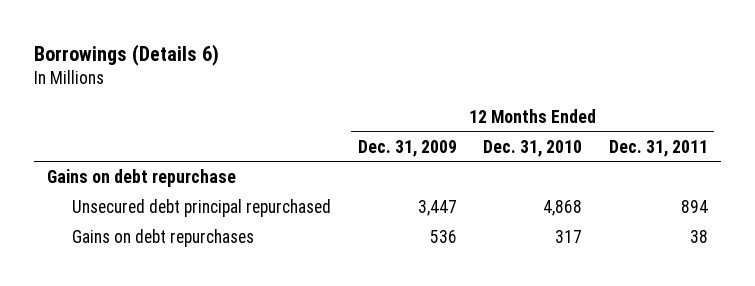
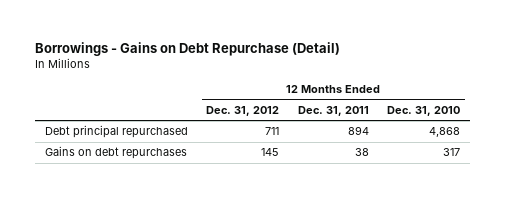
- Borrowings (Details 6)
+ Borrowings - Gains on Debt Repurchase (Detail)
- | 12 Months Ended Dec. 31, 2009 | 12 Months Ended Dec. 31, 2010 | 12 Months Ended Dec. 31, 2011
+ | 12 Months Ended Dec. 31, 2012 | 12 Months Ended Dec. 31, 2011 | 12 Months Ended Dec. 31, 2010
- Gains on debt repurchase
- Unsecured debt principal repurchased | 3,447 | 4,868 | 894
+ Debt principal repurchased | 711 | 894 | 4,868

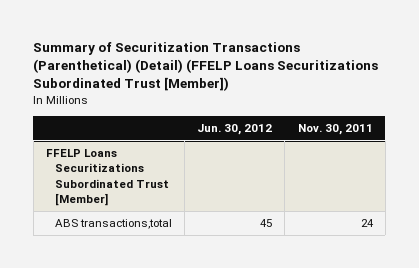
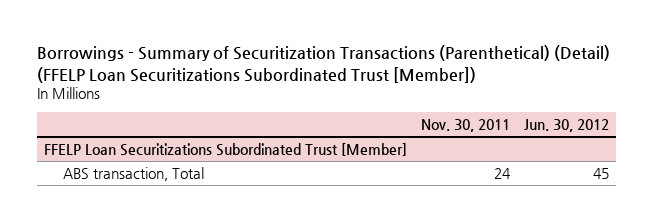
- Summary of Securitization Transactions (Parenthetical) (Detail) (FFELP Loans Securitizations Subordinated Trust [Member])
+ Borrowings - Summary of Securitization Transactions (Parenthetical) (Detail) (FFELP Loan Securitizations Subordinated Trust [Member])
- | Jun. 30, 2012 | Nov. 30, 2011
+ | Nov. 30, 2011 | Jun. 30, 2012
- FFELP Loans Securitizations Subordinated Trust [Member]
- ABS transactions,total | 45 | 24
+ FFELP Loan Securitizations Subordinated Trust [Member]
+ ABS transaction, Total | 24 | 45

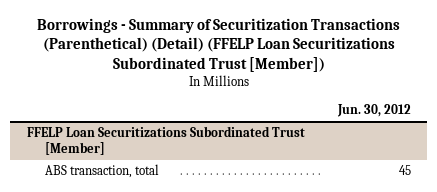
- | Nov. 30, 2011 | Jun. 30, 2012
+ | Jun. 30, 2012
@ FFELP Loan Securitizations Subordinated Trust [Member]
- ABS transaction, Total | 24 | 45
+ ABS transaction, total | 45

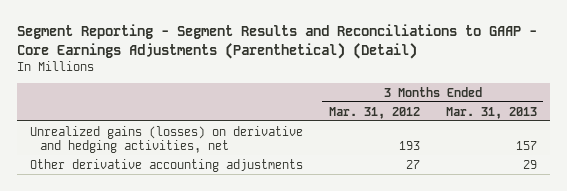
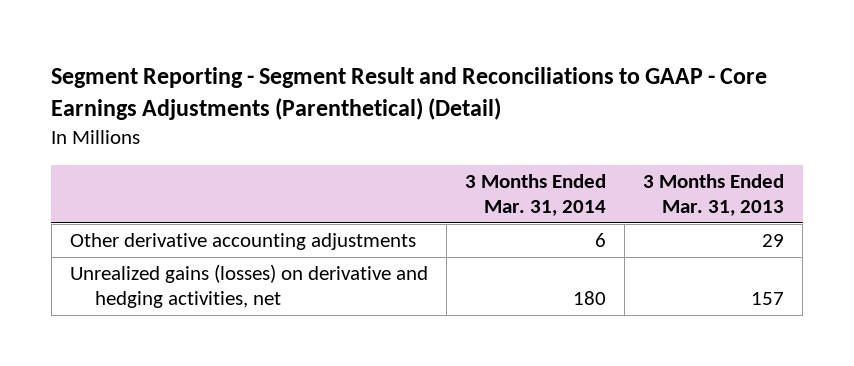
- Segment Reporting - Segment Results and Reconciliations to GAAP - Core Earnings Adjustments (Parenthetical) (Detail)
+ Segment Reporting - Segment Result and Reconciliations to GAAP - Core Earnings Adjustments (Parenthetical) (Detail)
- | 3 Months Ended Mar. 31, 2012 | 3 Months Ended Mar. 31, 2013
+ | 3 Months Ended Mar. 31, 2014 | 3 Months Ended Mar. 31, 2013
moved down: Unrealized gains (losses) on derivative and hedging activities, net | 180 | 157

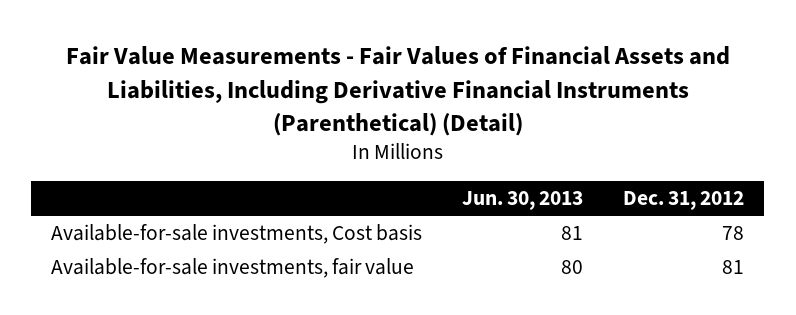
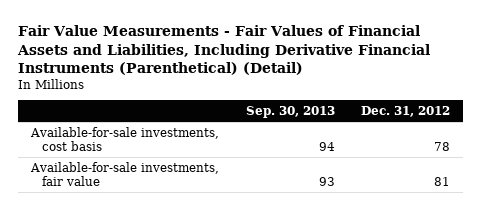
- | Jun. 30, 2013 | Dec. 31, 2012
+ | Sep. 30, 2013 | Dec. 31, 2012
- Available-for-sale investments, Cost basis | 81 | 78
+ Available-for-sale investments, cost basis | 94 | 78

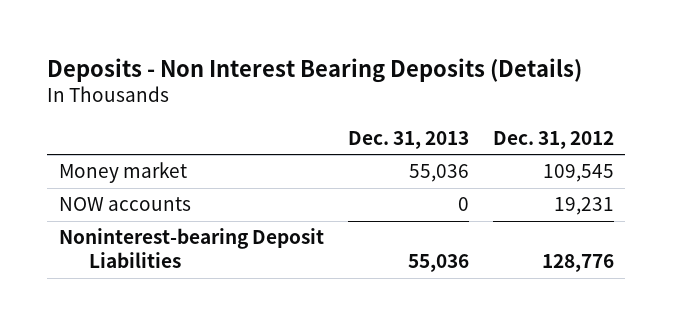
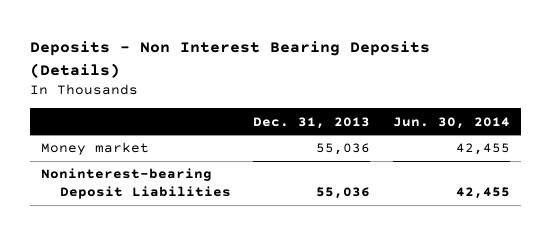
- | Dec. 31, 2013 | Dec. 31, 2012
+ | Dec. 31, 2013 | Jun. 30, 2014
- NOW accounts | 0 | 19,231

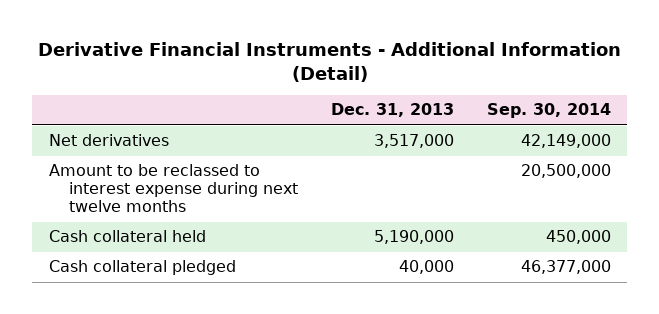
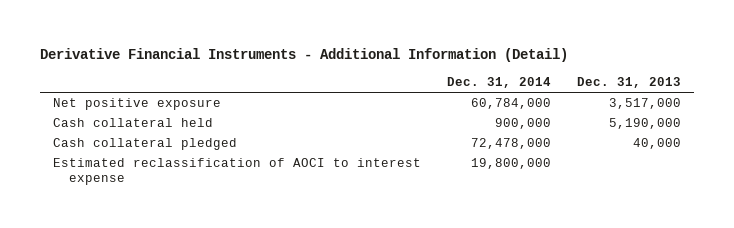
- | Dec. 31, 2013 | Sep. 30, 2014
+ | Dec. 31, 2014 | Dec. 31, 2013
- Net derivatives | 3,517,000 | 42,149,000
- Amount to be reclassed to interest expense during next twelve months | | 20,500,000
+ Net positive exposure | 60,784,000 | 3,517,000
+ Estimated reclassification of AOCI to interest expense | 19,800,000 |

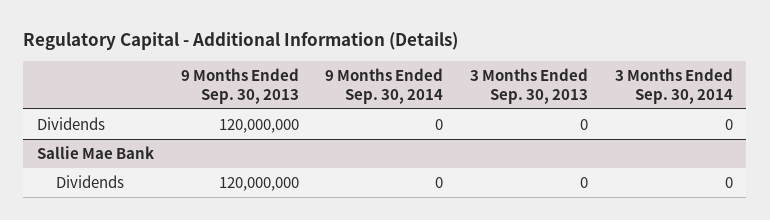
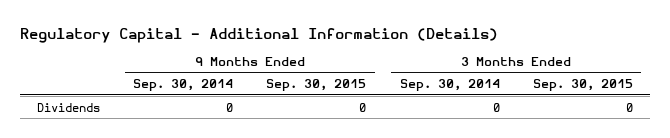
- | 9 Months Ended Sep. 30, 2013 | 9 Months Ended Sep. 30, 2014 | 3 Months Ended Sep. 30, 2013 | 3 Months Ended Sep. 30, 2014
+ | 9 Months Ended Sep. 30, 2014 | 9 Months Ended Sep. 30, 2015 | 3 Months Ended Sep. 30, 2014 | 3 Months Ended Sep. 30, 2015
- Sallie Mae Bank
- Dividends | 120,000,000 | 0 | 0 | 0

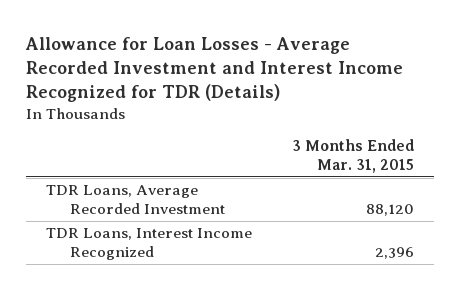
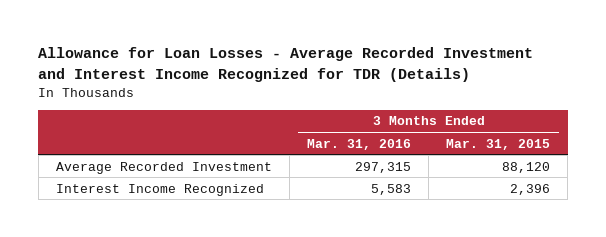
- | 3 Months Ended Mar. 31, 2015
+ | 3 Months Ended Mar. 31, 2016 | 3 Months Ended Mar. 31, 2015
- TDR Loans, Average Recorded Investment | 88,120
- TDR Loans, Interest Income Recognized | 2,396
+ Average Recorded Investment | 297,315 | 88,120
+ Interest Income Recognized | 5,583 | 2,396

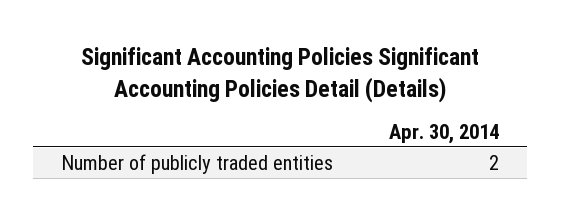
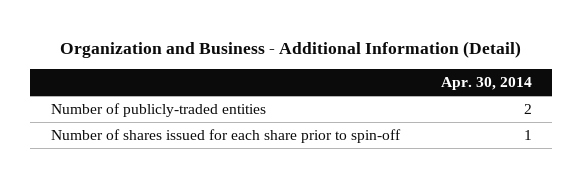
- Significant Accounting Policies Significant Accounting Policies Detail (Details)
+ Organization and Business - Additional Information (Detail)
- Number of publicly traded entities | 2
+ Number of publicly-traded entities | 2
+ Number of shares issued for each share prior to spin-off | 1

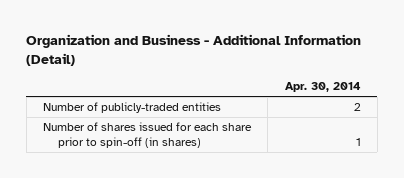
- Number of shares issued for each share prior to spin-off | 1
+ Number of shares issued for each share prior to spin-off (in shares) | 1

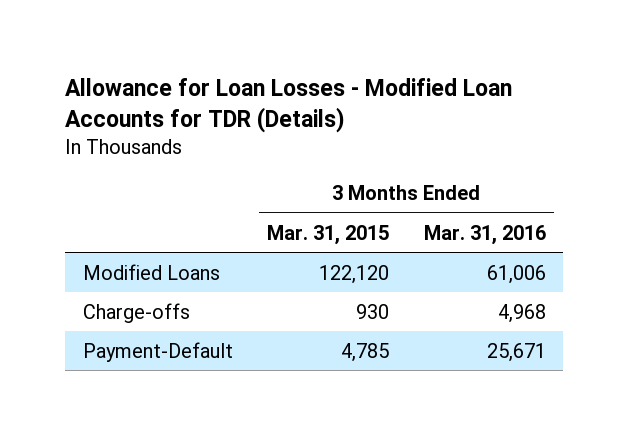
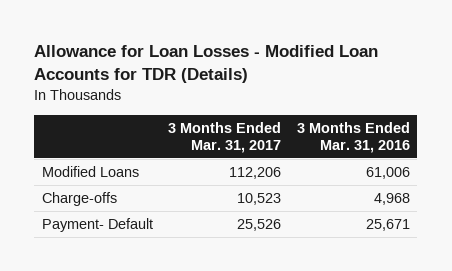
- | 3 Months Ended Mar. 31, 2015 | 3 Months Ended Mar. 31, 2016
+ | 3 Months Ended Mar. 31, 2017 | 3 Months Ended Mar. 31, 2016
- Payment-Default | 4,785 | 25,671
+ Payment- Default | 25,526 | 25,671

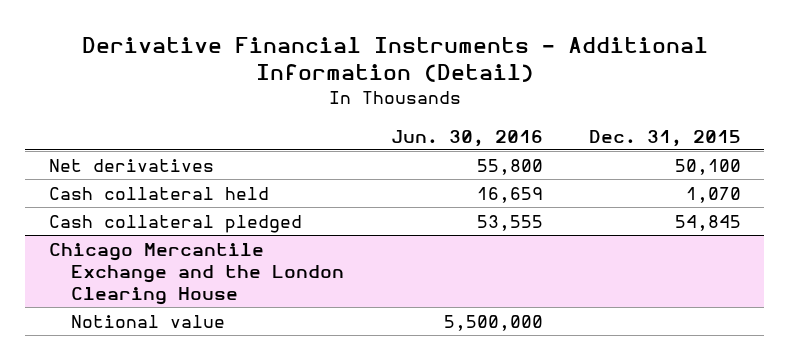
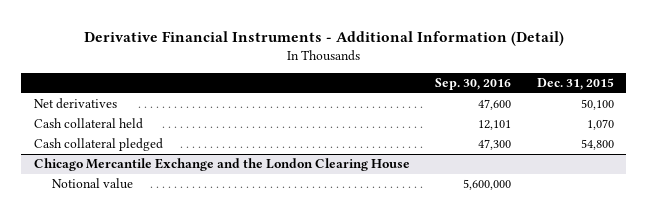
- | Jun. 30, 2016 | Dec. 31, 2015
+ | Sep. 30, 2016 | Dec. 31, 2015
- Cash collateral pledged | 53,555 | 54,845
+ Cash collateral pledged | 47,300 | 54,800

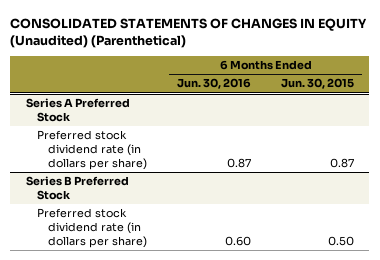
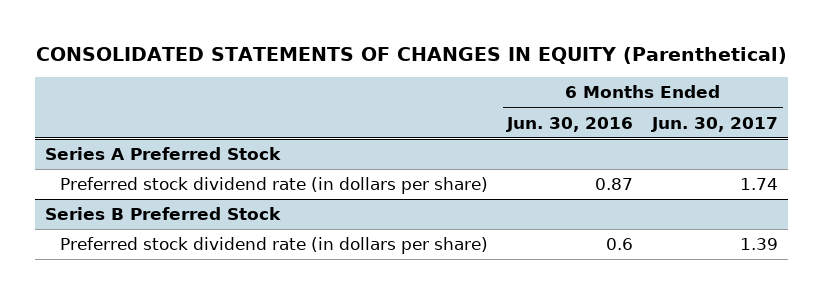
- CONSOLIDATED STATEMENTS OF CHANGES IN EQUITY (Unaudited) (Parenthetical)
+ CONSOLIDATED STATEMENTS OF CHANGES IN EQUITY (Parenthetical)
- | 6 Months Ended Jun. 30, 2016 | 6 Months Ended Jun. 30, 2015
+ | 6 Months Ended Jun. 30, 2016 | 6 Months Ended Jun. 30, 2017
@ Series B Preferred Stock
- Preferred stock dividend rate (in dollars per share) | 0.60 | 0.50
+ Preferred stock dividend rate (in dollars per share) | 0.6 | 1.39

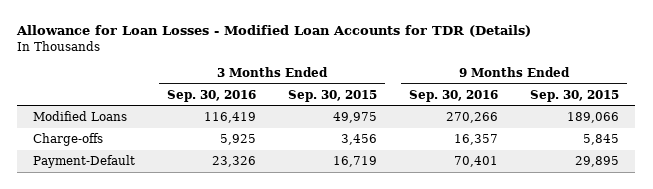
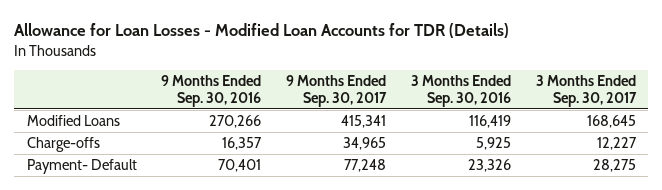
- | 3 Months Ended Sep. 30, 2016 | 3 Months Ended Sep. 30, 2015 | 9 Months Ended Sep. 30, 2016 | 9 Months Ended Sep. 30, 2015
+ | 9 Months Ended Sep. 30, 2016 | 9 Months Ended Sep. 30, 2017 | 3 Months Ended Sep. 30, 2016 | 3 Months Ended Sep. 30, 2017
- Payment-Default | 23,326 | 16,719 | 70,401 | 29,895
+ Payment- Default | 70,401 | 77,248 | 23,326 | 28,275

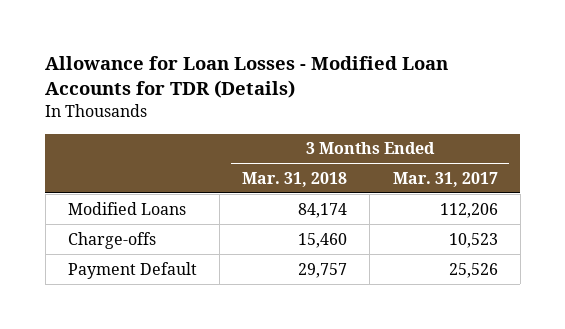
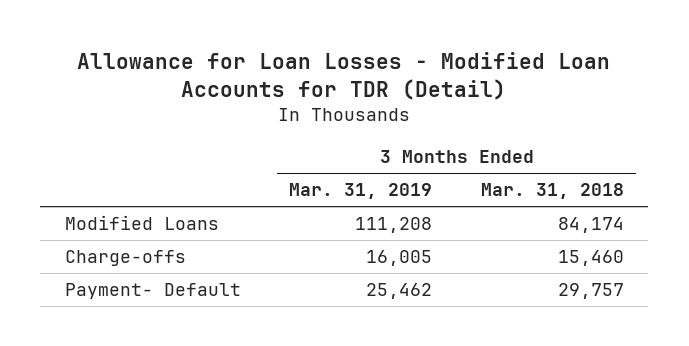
- Allowance for Loan Losses - Modified Loan Accounts for TDR (Details)
+ Allowance for Loan Losses - Modified Loan Accounts for TDR (Detail)
- | 3 Months Ended Mar. 31, 2018 | 3 Months Ended Mar. 31, 2017
+ | 3 Months Ended Mar. 31, 2019 | 3 Months Ended Mar. 31, 2018
- Payment Default | 29,757 | 25,526
+ Payment- Default | 25,462 | 29,757

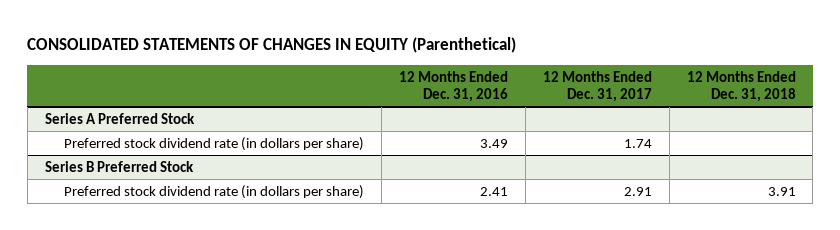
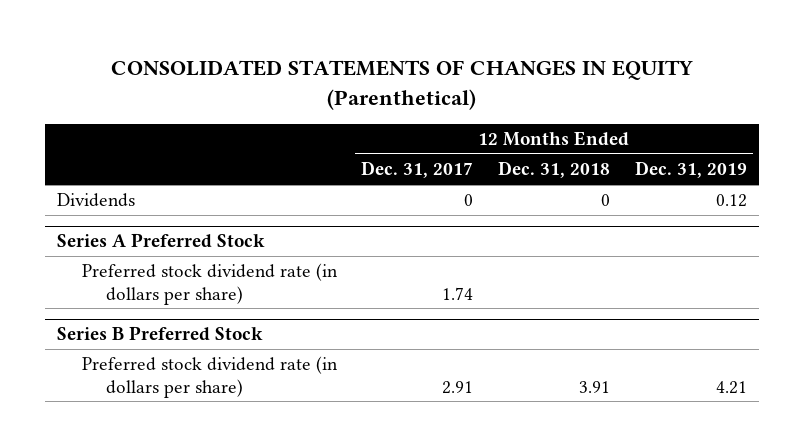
- | 12 Months Ended Dec. 31, 2016 | 12 Months Ended Dec. 31, 2017 | 12 Months Ended Dec. 31, 2018
+ | 12 Months Ended Dec. 31, 2017 | 12 Months Ended Dec. 31, 2018 | 12 Months Ended Dec. 31, 2019
+ Dividends | 0 | 0 | 0.12

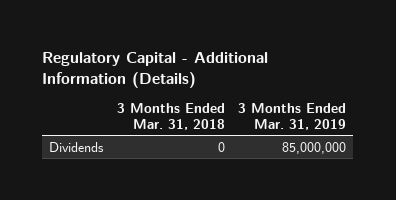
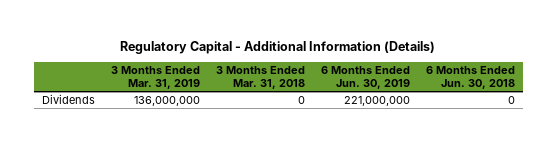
- | 3 Months Ended Mar. 31, 2018 | 3 Months Ended Mar. 31, 2019
+ | 3 Months Ended Mar. 31, 2019 | 3 Months Ended Mar. 31, 2018 | 6 Months Ended Jun. 30, 2019 | 6 Months Ended Jun. 30, 2018
- Dividends | 0 | 85,000,000
+ Dividends | 136,000,000 | 0 | 221,000,000 | 0

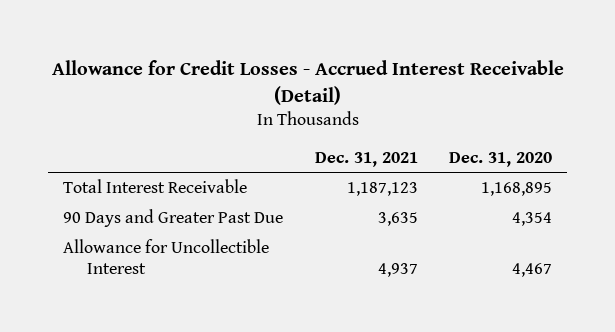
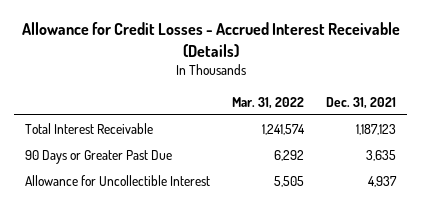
- Allowance for Credit Losses - Accrued Interest Receivable (Detail)
+ Allowance for Credit Losses - Accrued Interest Receivable (Details)
- | Dec. 31, 2021 | Dec. 31, 2020
+ | Mar. 31, 2022 | Dec. 31, 2021
- 90 Days and Greater Past Due | 3,635 | 4,354
+ 90 Days or Greater Past Due | 6,292 | 3,635

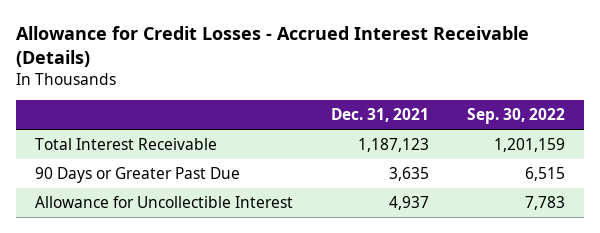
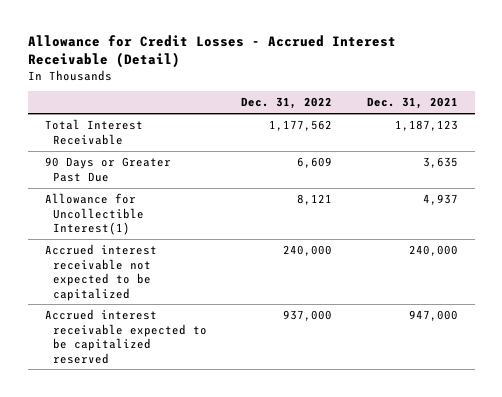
- Allowance for Credit Losses - Accrued Interest Receivable (Details)
+ Allowance for Credit Losses - Accrued Interest Receivable (Detail)
- | Dec. 31, 2021 | Sep. 30, 2022
+ | Dec. 31, 2022 | Dec. 31, 2021
- Allowance for Uncollectible Interest | 4,937 | 7,783
+ Allowance for Uncollectible Interest(1) | 8,121 | 4,937
+ Accrued interest receivable not expected to be capitalized | 240,000 | 240,000
+ Accrued interest receivable expected to be capitalized reserved | 937,000 | 947,000

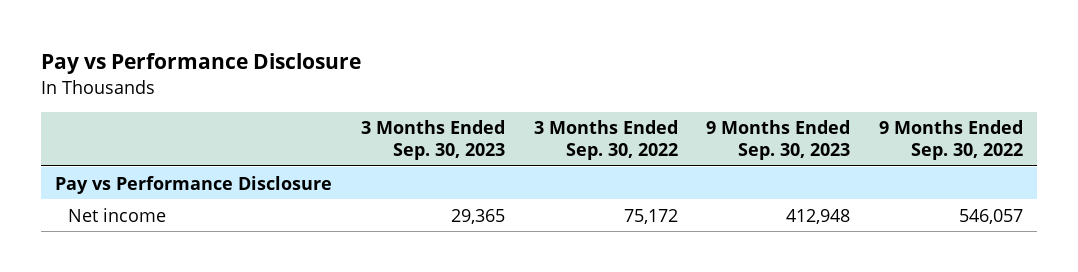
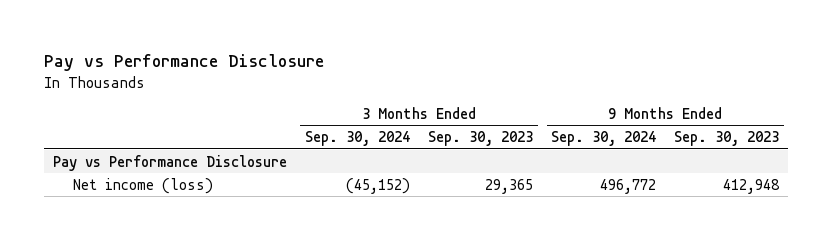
- | 3 Months Ended Sep. 30, 2023 | 3 Months Ended Sep. 30, 2022 | 9 Months Ended Sep. 30, 2023 | 9 Months Ended Sep. 30, 2022
+ | 3 Months Ended Sep. 30, 2024 | 3 Months Ended Sep. 30, 2023 | 9 Months Ended Sep. 30, 2024 | 9 Months Ended Sep. 30, 2023
- Net income | 29,365 | 75,172 | 412,948 | 546,057
+ Net income (loss) | (45,152) | 29,365 | 496,772 | 412,948

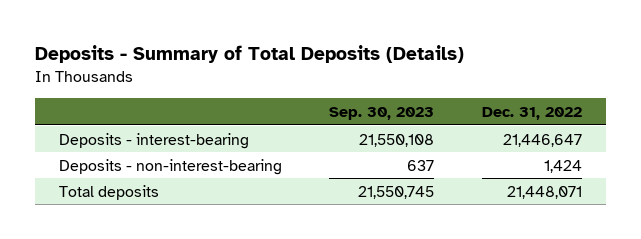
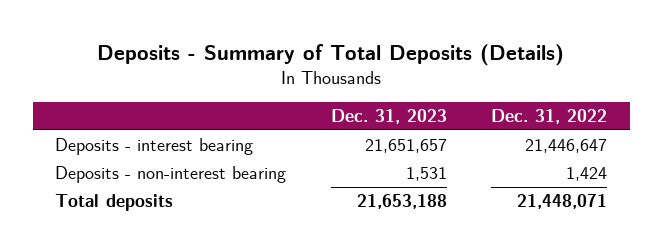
- | Sep. 30, 2023 | Dec. 31, 2022
+ | Dec. 31, 2023 | Dec. 31, 2022
- Deposits - interest-bearing | 21,550,108 | 21,446,647
- Deposits - non-interest-bearing | 637 | 1,424
+ Deposits - interest bearing | 21,651,657 | 21,446,647
+ Deposits - non-interest bearing | 1,531 | 1,424

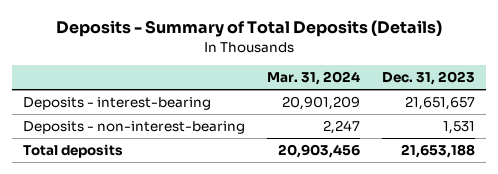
- | Dec. 31, 2023 | Dec. 31, 2022
+ | Mar. 31, 2024 | Dec. 31, 2023
- Deposits - interest bearing | 21,651,657 | 21,446,647
- Deposits - non-interest bearing | 1,531 | 1,424
+ Deposits - interest-bearing | 20,901,209 | 21,651,657
+ Deposits - non-interest-bearing | 2,247 | 1,531

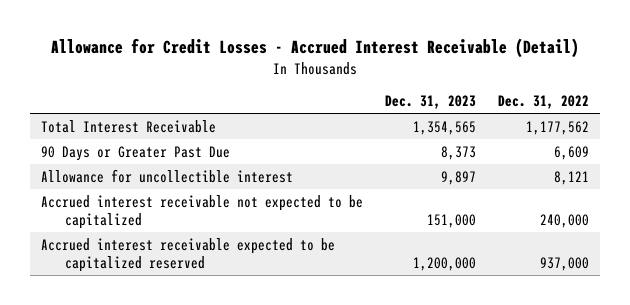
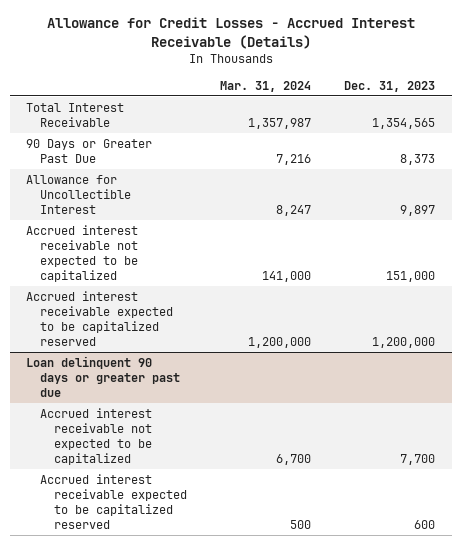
- Allowance for Credit Losses - Accrued Interest Receivable (Detail)
+ Allowance for Credit Losses - Accrued Interest Receivable (Details)
- | Dec. 31, 2023 | Dec. 31, 2022
+ | Mar. 31, 2024 | Dec. 31, 2023
- Allowance for uncollectible interest | 9,897 | 8,121
+ Allowance for Uncollectible Interest | 8,247 | 9,897
+ Loan delinquent 90 days or greater past due
+ Accrued interest receivable not expected to be capitalized | 6,700 | 7,700
+ Accrued interest receivable expected to be capitalized reserved | 500 | 600

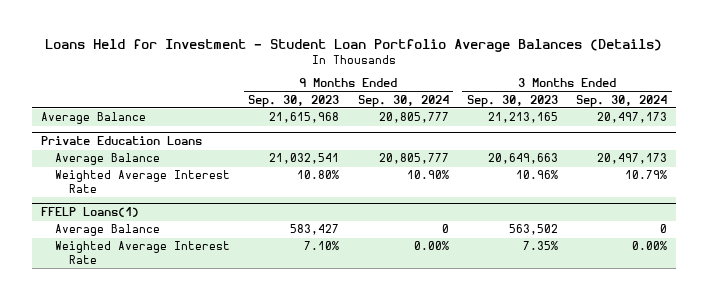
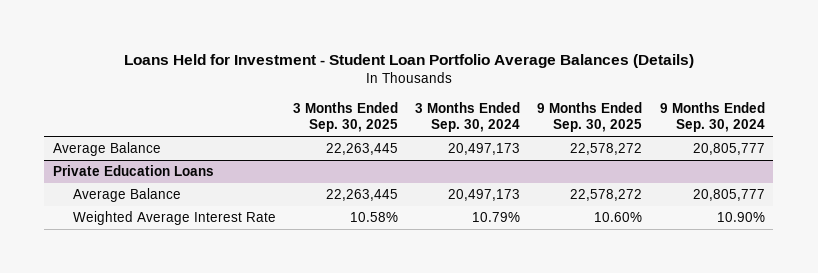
- | 9 Months Ended Sep. 30, 2023 | 9 Months Ended Sep. 30, 2024 | 3 Months Ended Sep. 30, 2023 | 3 Months Ended Sep. 30, 2024
+ | 3 Months Ended Sep. 30, 2025 | 3 Months Ended Sep. 30, 2024 | 9 Months Ended Sep. 30, 2025 | 9 Months Ended Sep. 30, 2024
- FFELP Loans(1)
- Average Balance | 583,427 | 0 | 563,502 | 0
- Weighted Average Interest Rate | 7.10% | 0.00% | 7.35% | 0.00%

